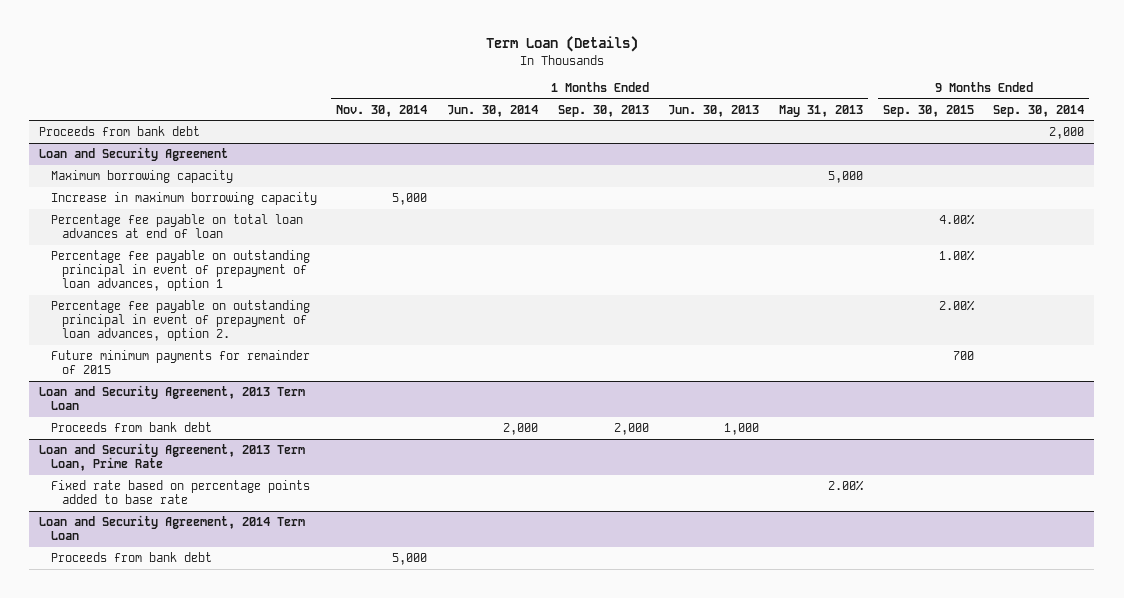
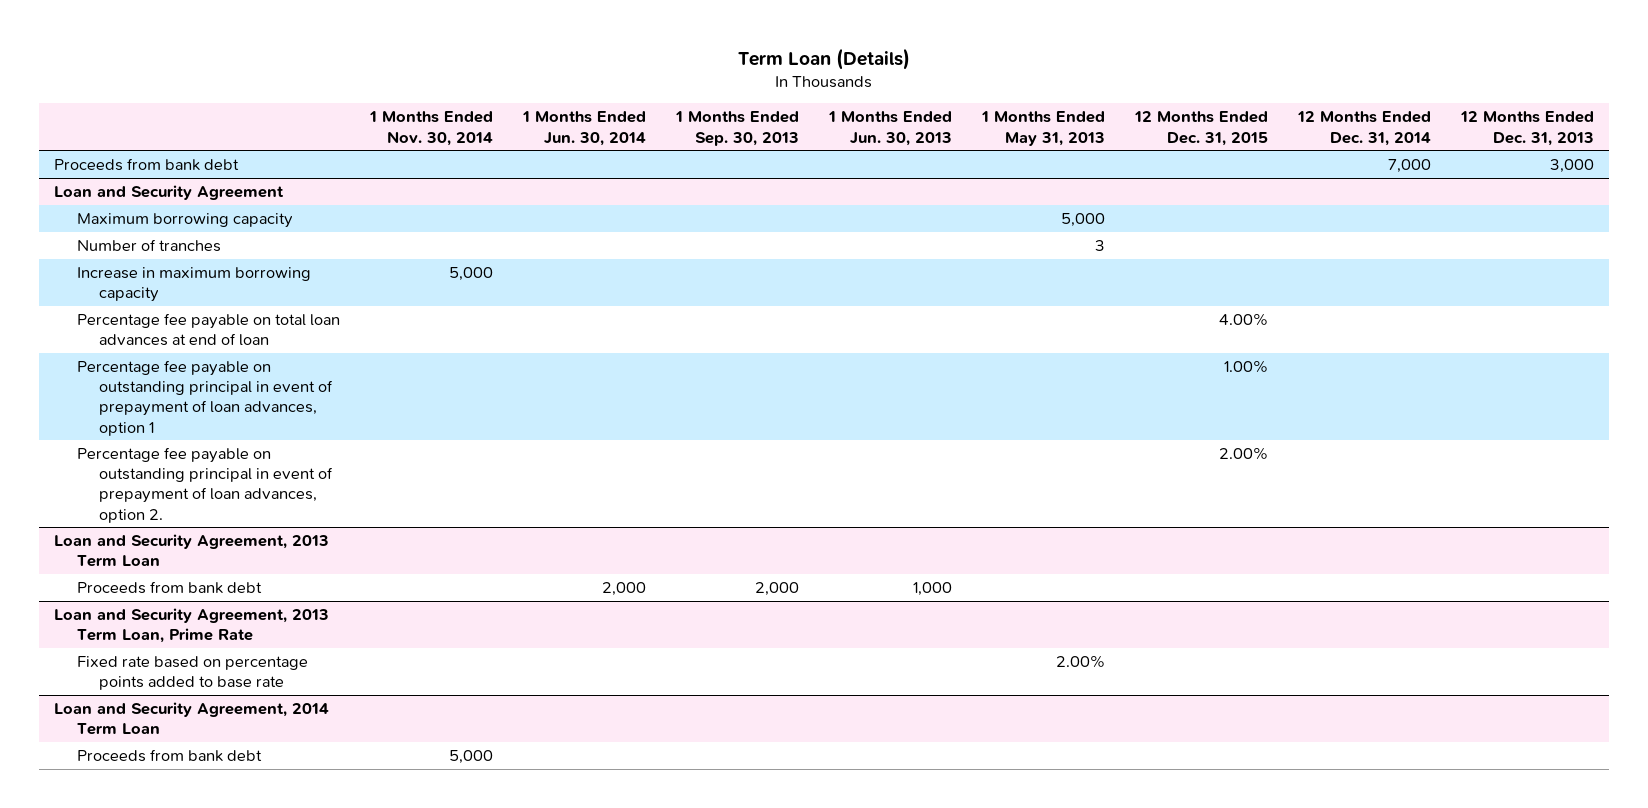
- | 1 Months Ended Nov. 30, 2014 | 1 Months Ended Jun. 30, 2014 | 1 Months Ended Sep. 30, 2013 | 1 Months Ended Jun. 30, 2013 | 1 Months Ended May 31, 2013 | 9 Months Ended Sep. 30, 2015 | 9 Months Ended Sep. 30, 2014
+ | 1 Months Ended Nov. 30, 2014 | 1 Months Ended Jun. 30, 2014 | 1 Months Ended Sep. 30, 2013 | 1 Months Ended Jun. 30, 2013 | 1 Months Ended May 31, 2013 | 12 Months Ended Dec. 31, 2015 | 12 Months Ended Dec. 31, 2014 | 12 Months Ended Dec. 31, 2013
@ Loan and Security Agreement
+ Number of tranches | | | | | 3 | | |
- Future minimum payments for remainder of 2015 | | | | | | 700 |

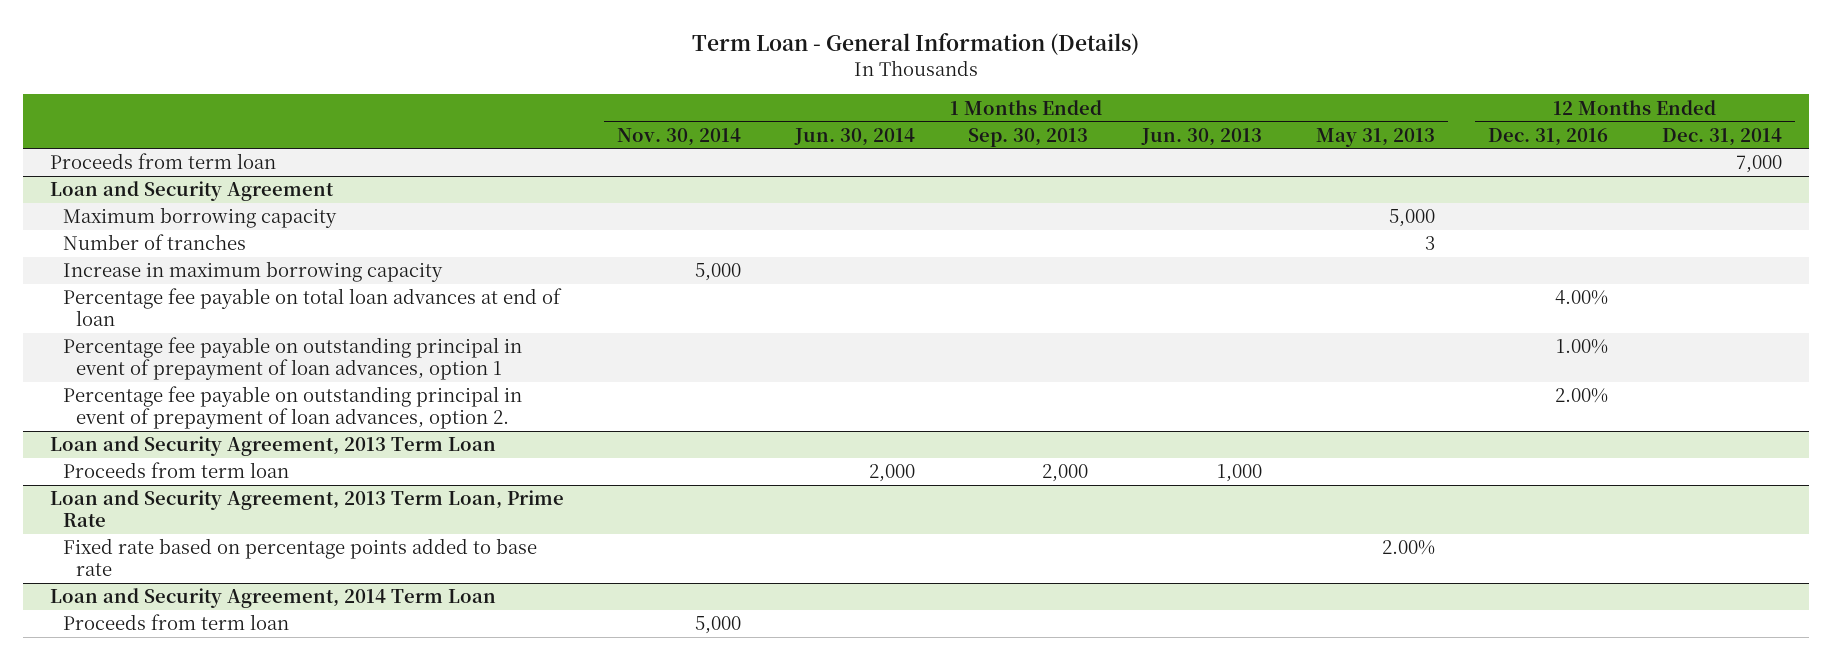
- Term Loan (Details)
+ Term Loan - General Information (Details)
- | 1 Months Ended Nov. 30, 2014 | 1 Months Ended Jun. 30, 2014 | 1 Months Ended Sep. 30, 2013 | 1 Months Ended Jun. 30, 2013 | 1 Months Ended May 31, 2013 | 12 Months Ended Dec. 31, 2015 | 12 Months Ended Dec. 31, 2014 | 12 Months Ended Dec. 31, 2013
+ | 1 Months Ended Nov. 30, 2014 | 1 Months Ended Jun. 30, 2014 | 1 Months Ended Sep. 30, 2013 | 1 Months Ended Jun. 30, 2013 | 1 Months Ended May 31, 2013 | 12 Months Ended Dec. 31, 2016 | 12 Months Ended Dec. 31, 2014
- Proceeds from bank debt | | | | | | | 7,000 | 3,000
+ Proceeds from term loan | | | | | | | 7,000
@ Loan and Security Agreement, 2013 Term Loan
- Proceeds from bank debt | | 2,000 | 2,000 | 1,000 | | | |
+ Proceeds from term loan | | 2,000 | 2,000 | 1,000 | | |
@ Loan and Security Agreement, 2014 Term Loan
- Proceeds from bank debt | 5,000 | | | | | | |
+ Proceeds from term loan | 5,000 | | | | | |

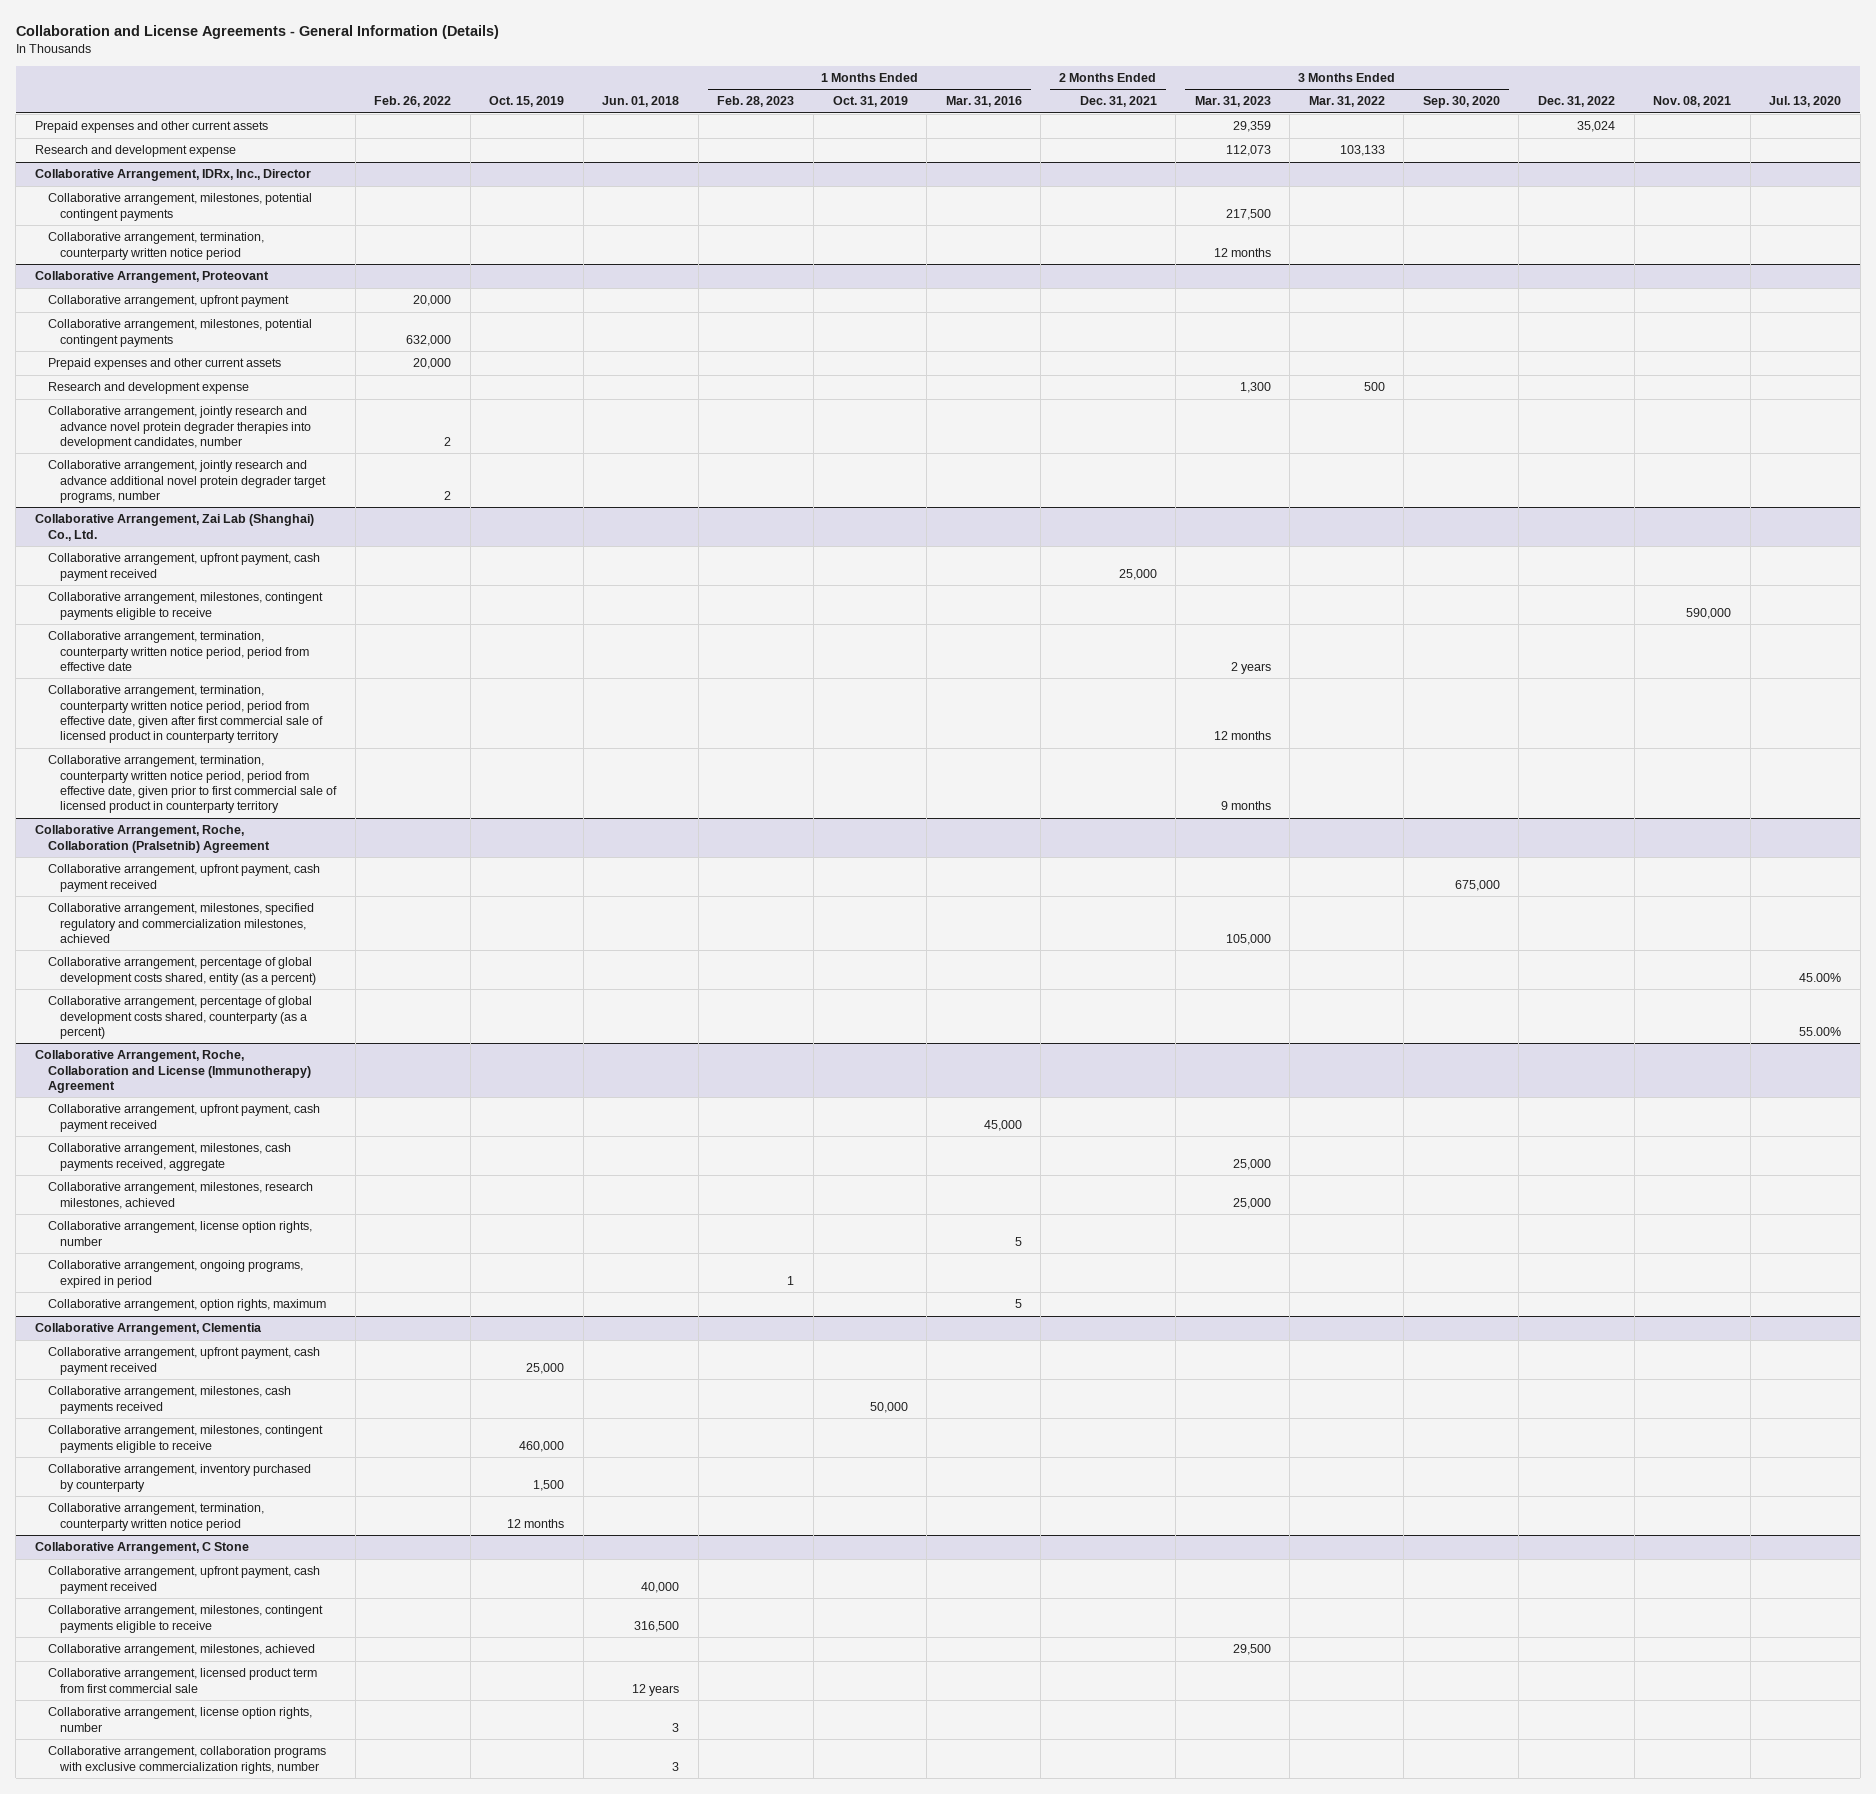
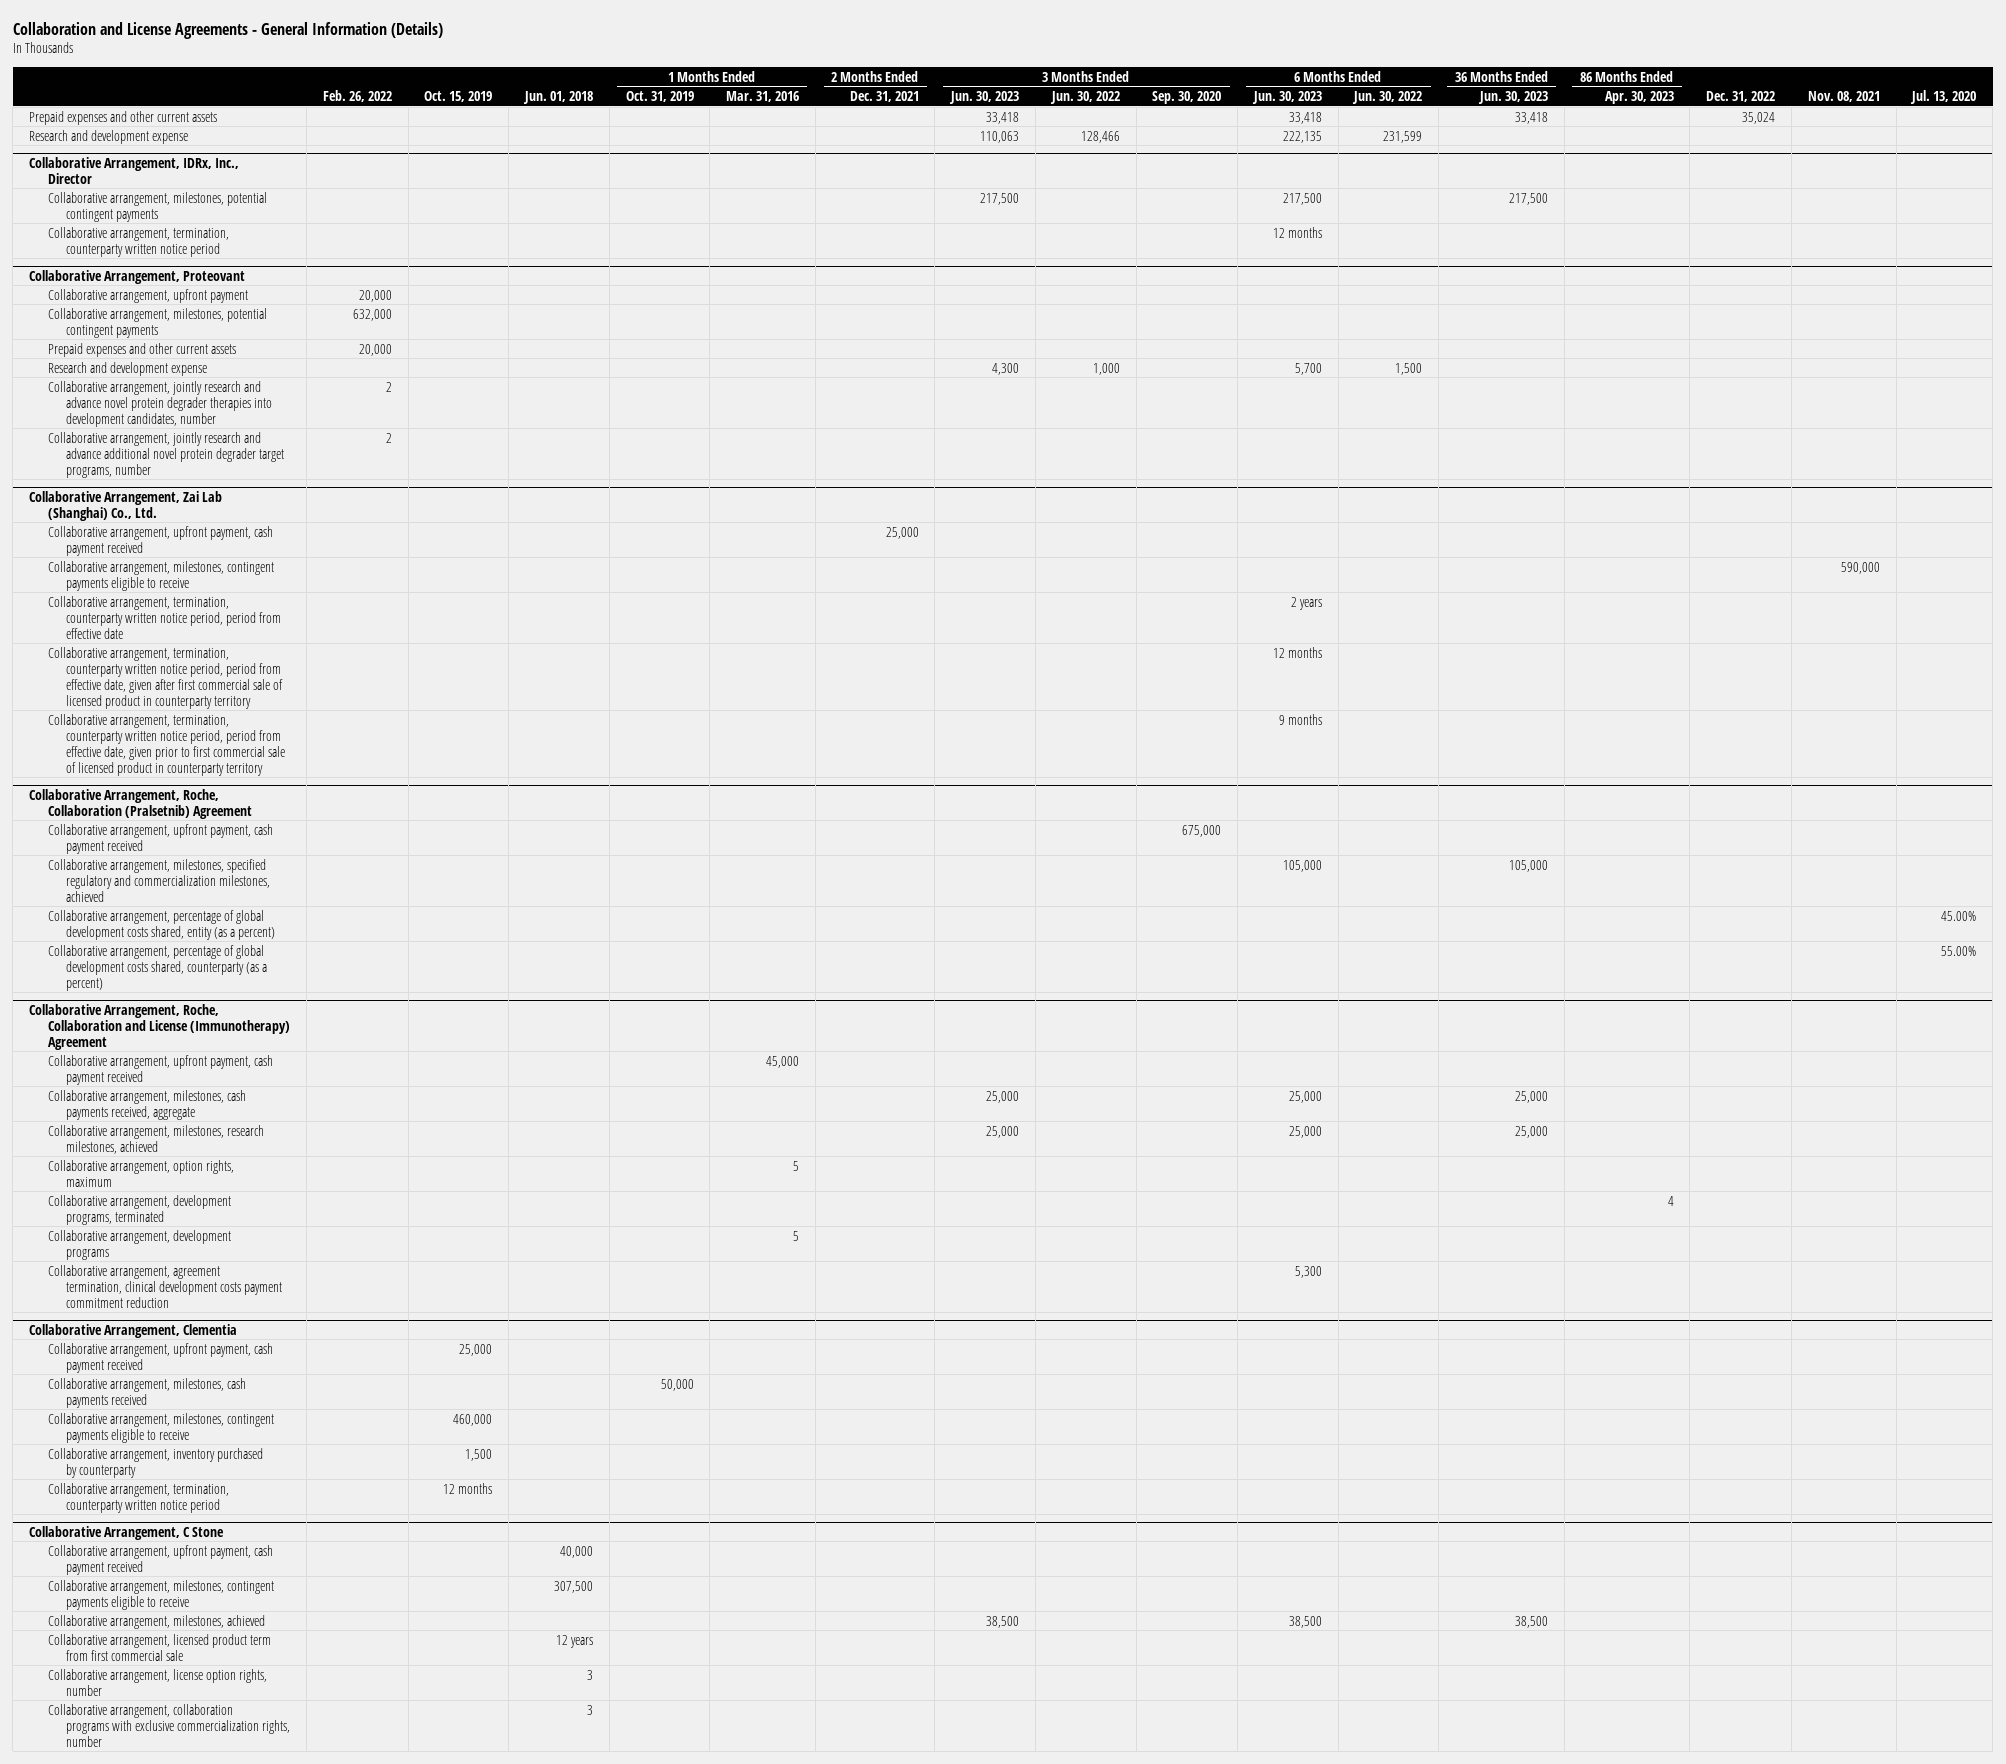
- | Feb. 26, 2022 | Oct. 15, 2019 | Jun. 01, 2018 | 1 Months Ended Feb. 28, 2023 | 1 Months Ended Oct. 31, 2019 | 1 Months Ended Mar. 31, 2016 | 2 Months Ended Dec. 31, 2021 | 3 Months Ended Mar. 31, 2023 | 3 Months Ended Mar. 31, 2022 | 3 Months Ended Sep. 30, 2020 | Dec. 31, 2022 | Nov. 08, 2021 | Jul. 13, 2020
+ | Feb. 26, 2022 | Oct. 15, 2019 | Jun. 01, 2018 | 1 Months Ended Oct. 31, 2019 | 1 Months Ended Mar. 31, 2016 | 2 Months Ended Dec. 31, 2021 | 3 Months Ended Jun. 30, 2023 | 3 Months Ended Jun. 30, 2022 | 3 Months Ended Sep. 30, 2020 | 6 Months Ended Jun. 30, 2023 | 6 Months Ended Jun. 30, 2022 | 36 Months Ended Jun. 30, 2023 | 86 Months Ended Apr. 30, 2023 | Dec. 31, 2022 | Nov. 08, 2021 | Jul. 13, 2020
@ Collaborative Arrangement, Roche, Collaboration and License (Immunotherapy) Agreement
- Collaborative arrangement, license option rights, number | | | | | | 5 | | | | | | |
- Collaborative arrangement, ongoing programs, expired in period | | | | 1 | | | | | | | | |
+ Collaborative arrangement, development programs, terminated | | | | | | | | | | | | | 4 | | |
+ Collaborative arrangement, development programs | | | | | 5 | | | | | | | | | | |
+ Collaborative arrangement, agreement termination, clinical development costs payment commitment reduction | | | | | | | | | | 5,300 | | | | | |
@ Collaborative Arrangement, C Stone
- Collaborative arrangement, milestones, contingent payments eligible to receive | | | 316,500 | | | | | | | | | |
+ Collaborative arrangement, milestones, contingent payments eligible to receive | | | 307,500 | | | | | | | | | | | | |

